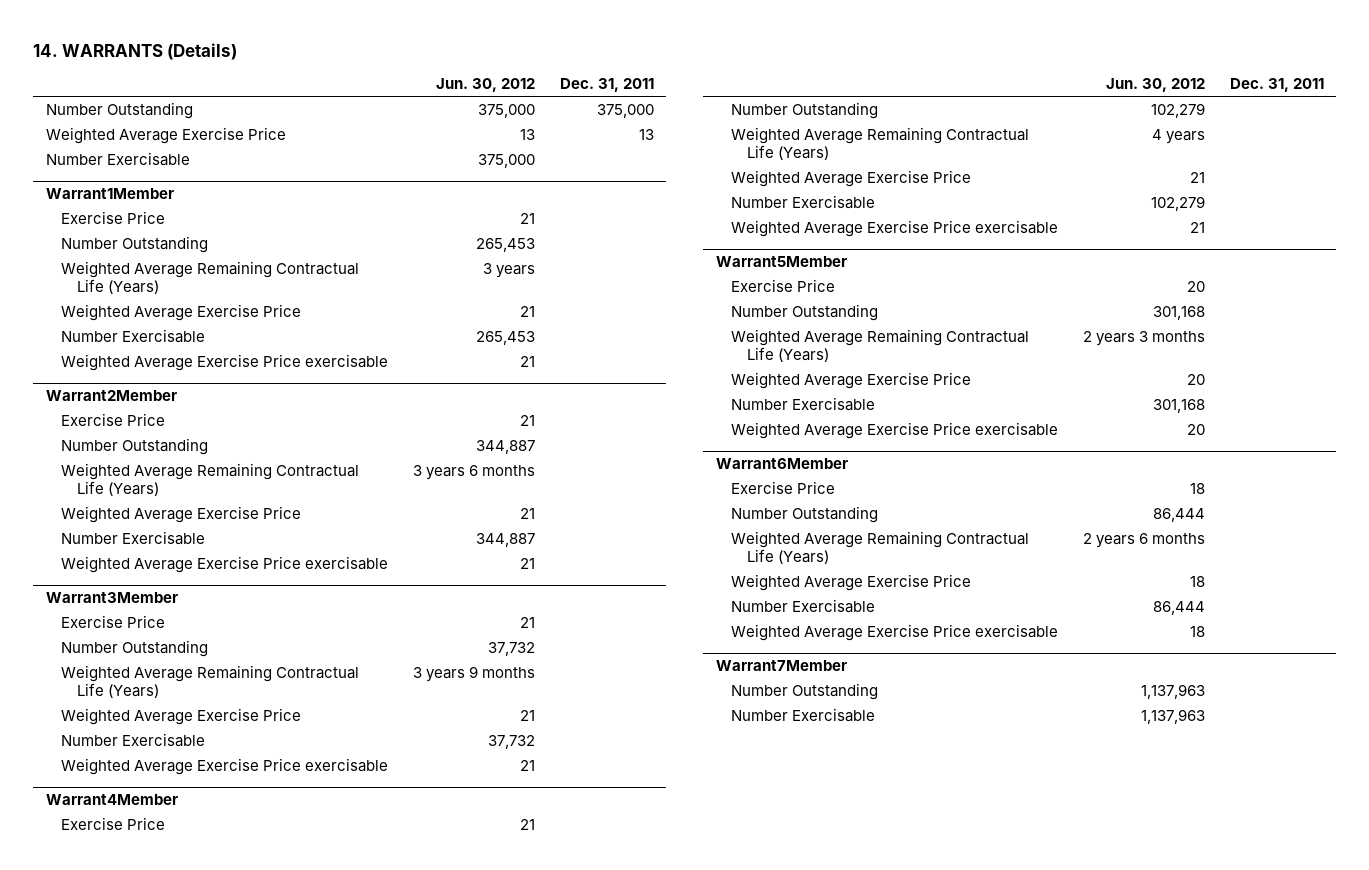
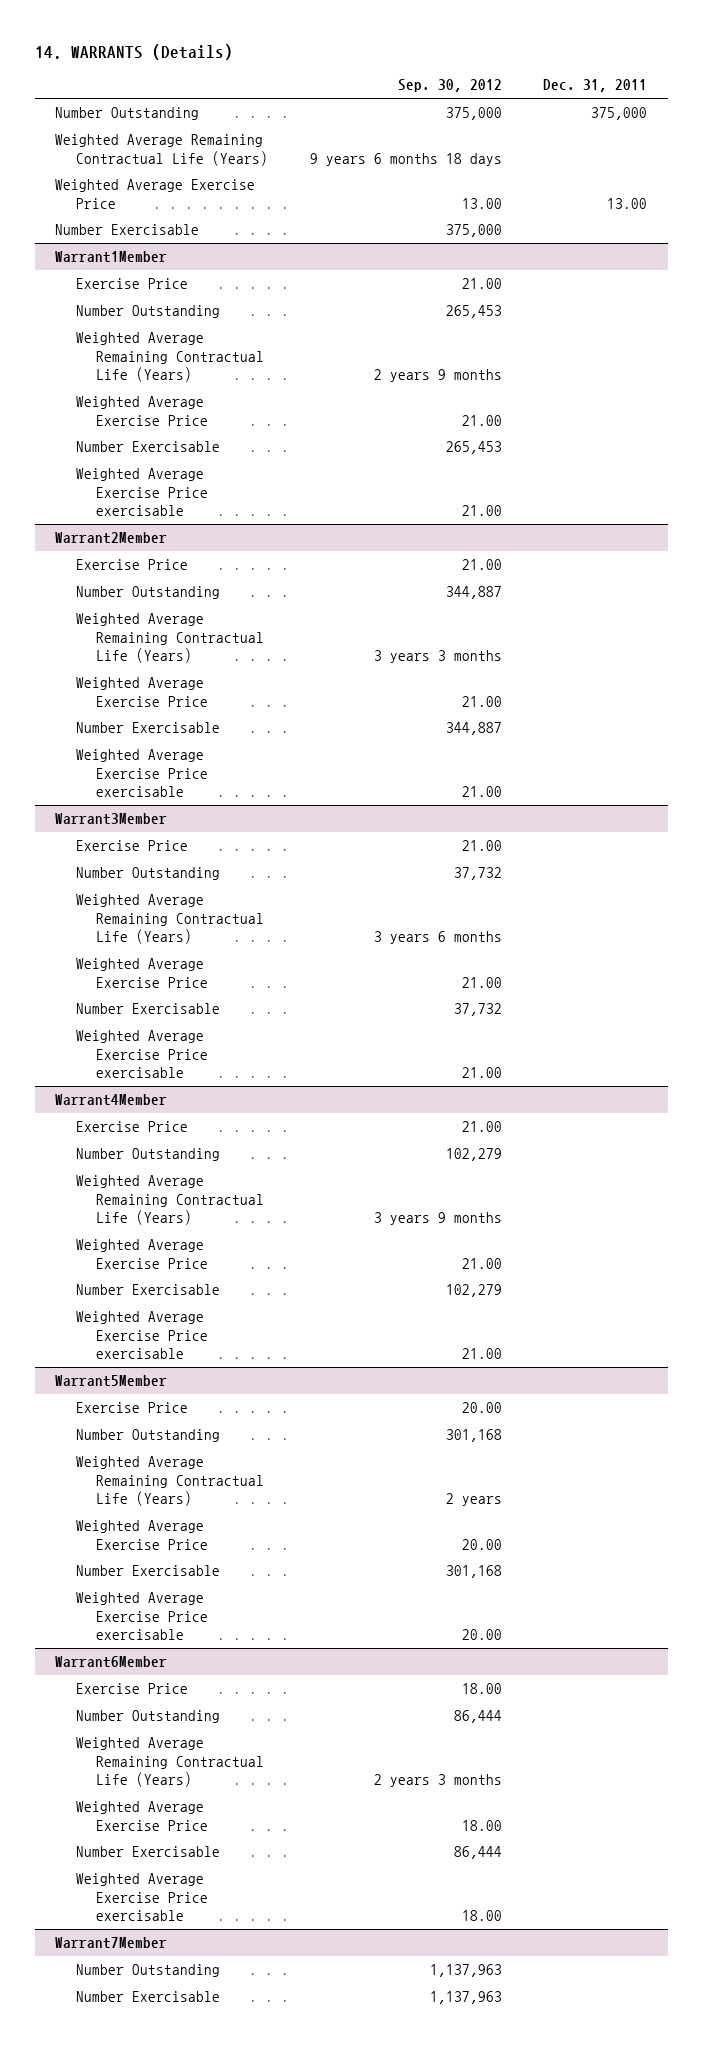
- | Jun. 30, 2012 | Dec. 31, 2011
+ | Sep. 30, 2012 | Dec. 31, 2011
- Weighted Average Exercise Price | 13 | 13
+ Weighted Average Remaining Contractual Life (Years) | 9 years 6 months 18 days |
+ Weighted Average Exercise Price | 13.00 | 13.00

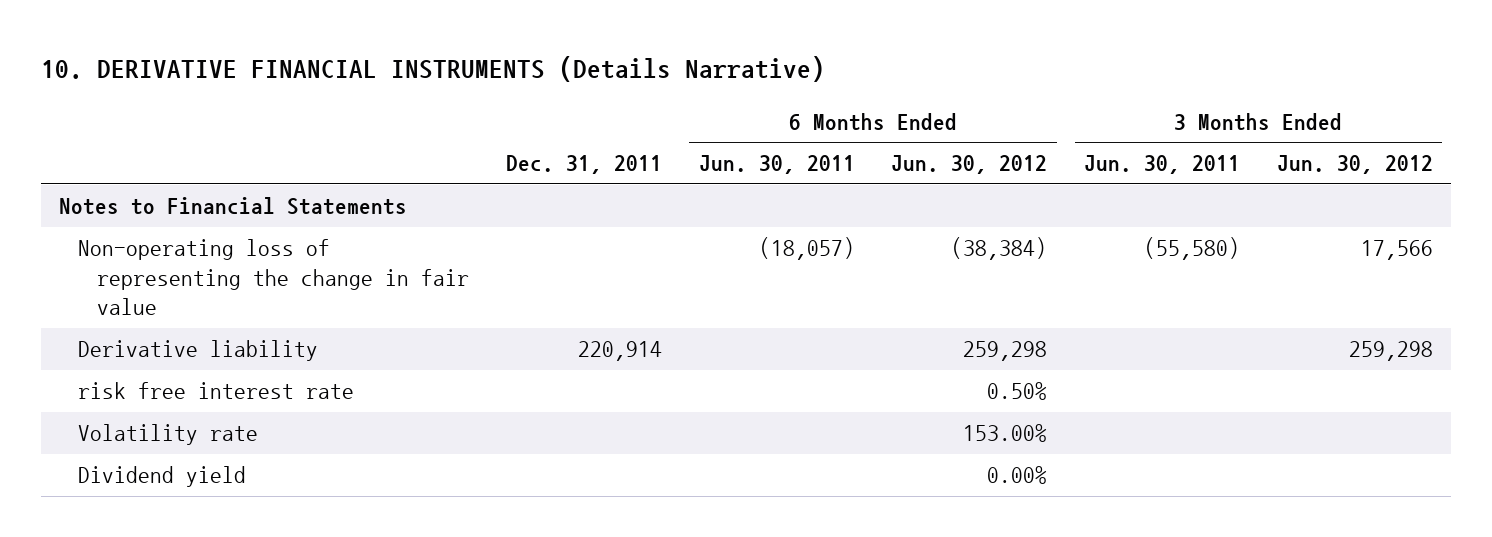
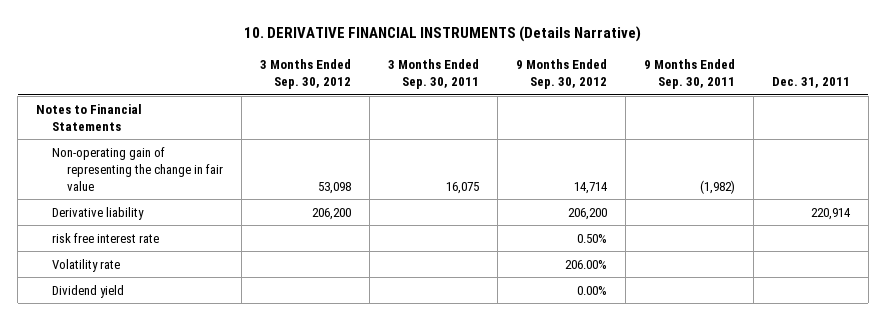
- | Dec. 31, 2011 | 6 Months Ended Jun. 30, 2011 | 6 Months Ended Jun. 30, 2012 | 3 Months Ended Jun. 30, 2011 | 3 Months Ended Jun. 30, 2012
+ | 3 Months Ended Sep. 30, 2012 | 3 Months Ended Sep. 30, 2011 | 9 Months Ended Sep. 30, 2012 | 9 Months Ended Sep. 30, 2011 | Dec. 31, 2011
- Non-operating loss of representing the change in fair value | | (18,057) | (38,384) | (55,580) | 17,566
+ Non-operating gain of representing the change in fair value | 53,098 | 16,075 | 14,714 | (1,982) |

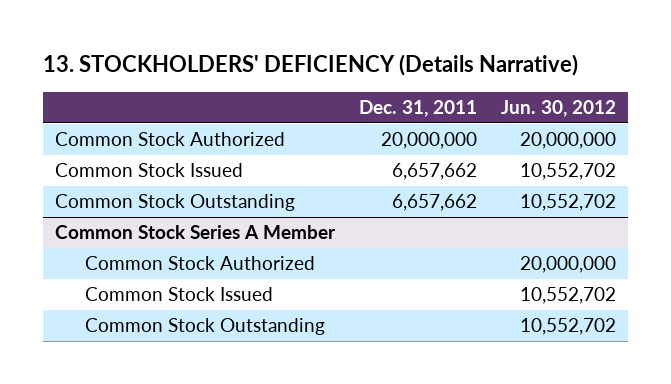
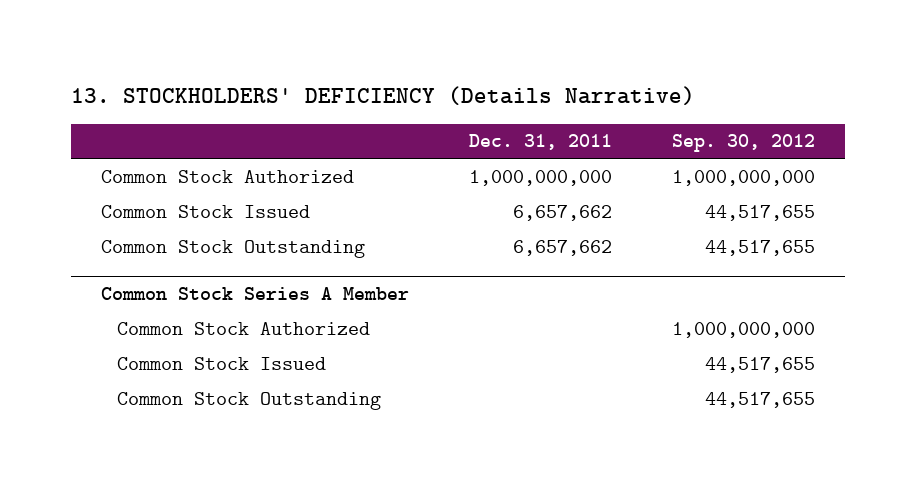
- | Dec. 31, 2011 | Jun. 30, 2012
+ | Dec. 31, 2011 | Sep. 30, 2012
- Common Stock Authorized | 20,000,000 | 20,000,000
+ Common Stock Authorized | 1,000,000,000 | 1,000,000,000

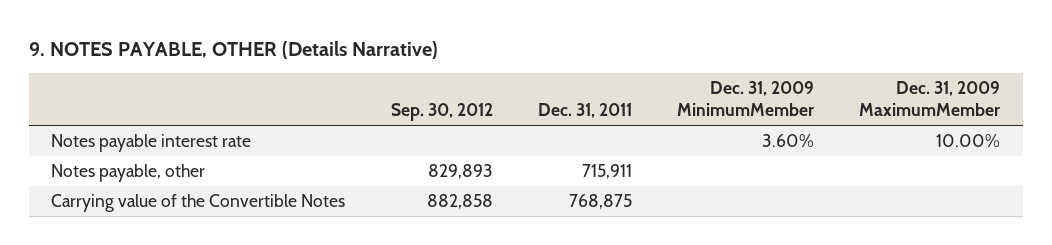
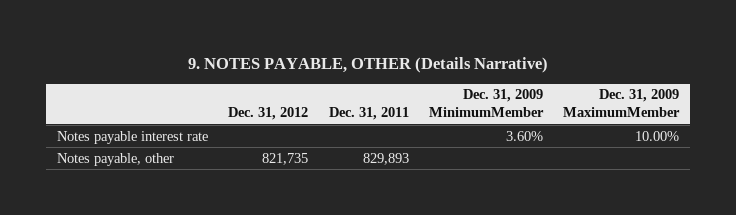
- | Sep. 30, 2012 | Dec. 31, 2011 | Dec. 31, 2009 MinimumMember | Dec. 31, 2009 MaximumMember
+ | Dec. 31, 2012 | Dec. 31, 2011 | Dec. 31, 2009 MinimumMember | Dec. 31, 2009 MaximumMember
- Notes payable, other | 829,893 | 715,911 | |
- Carrying value of the Convertible Notes | 882,858 | 768,875 | |
+ Notes payable, other | 821,735 | 829,893 | |

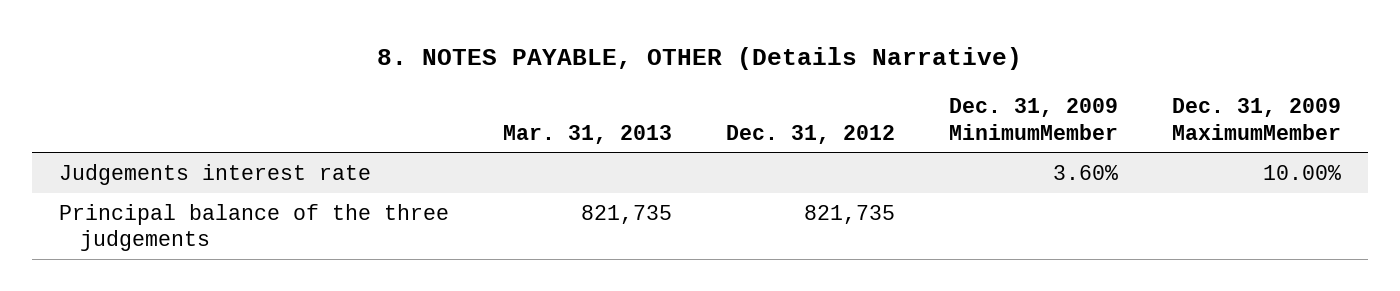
- 9. NOTES PAYABLE, OTHER (Details Narrative)
+ 8. NOTES PAYABLE, OTHER (Details Narrative)
- | Dec. 31, 2012 | Dec. 31, 2011 | Dec. 31, 2009 MinimumMember | Dec. 31, 2009 MaximumMember
+ | Mar. 31, 2013 | Dec. 31, 2012 | Dec. 31, 2009 MinimumMember | Dec. 31, 2009 MaximumMember
- Notes payable interest rate | | | 3.60% | 10.00%
- Notes payable, other | 821,735 | 829,893 | |
+ Judgements interest rate | | | 3.60% | 10.00%
+ Principal balance of the three judgements | 821,735 | 821,735 | |

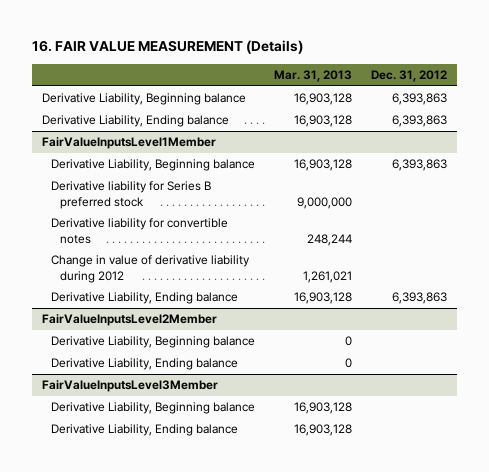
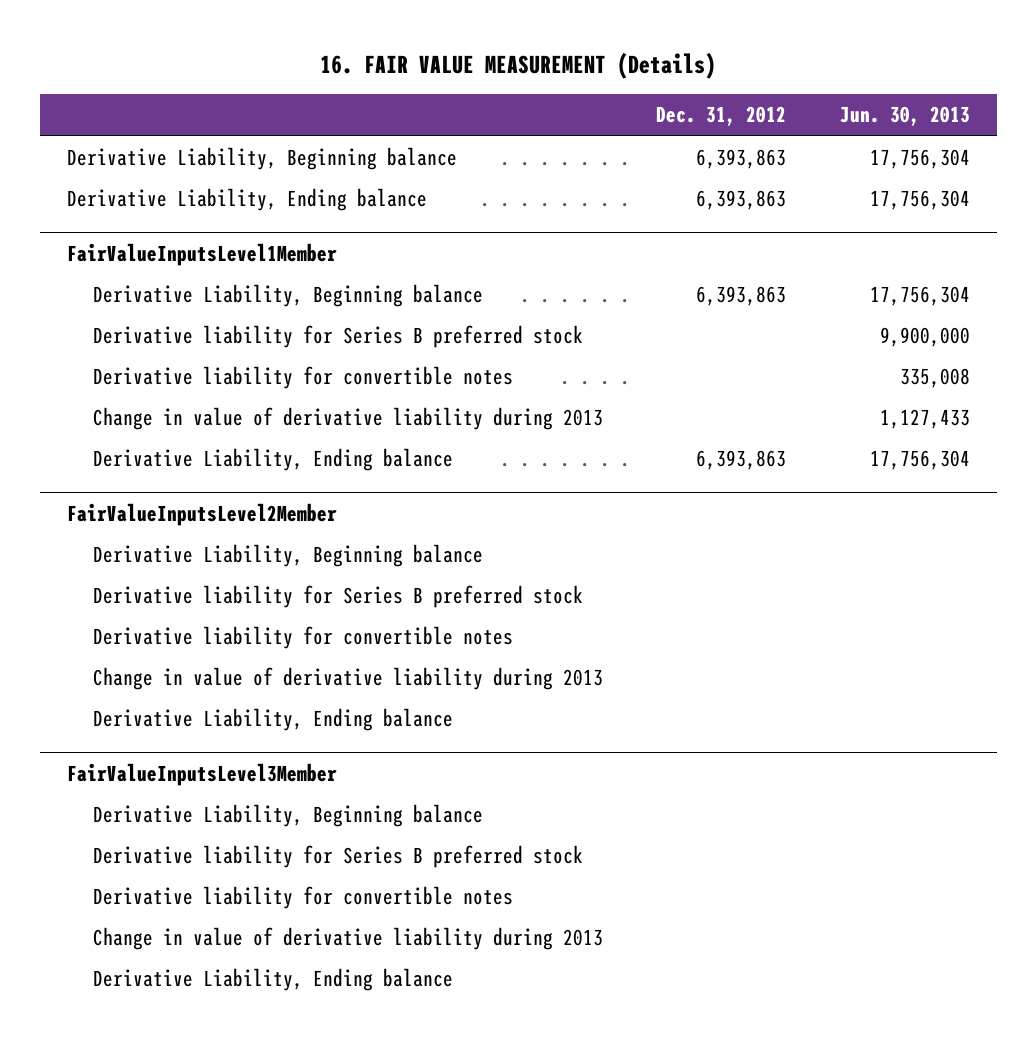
- | Mar. 31, 2013 | Dec. 31, 2012
+ | Dec. 31, 2012 | Jun. 30, 2013
@ FairValueInputsLevel1Member
- Change in value of derivative liability during 2012 | 1,261,021 |
+ Change in value of derivative liability during 2013 | | 1,127,433
@ FairValueInputsLevel2Member
+ Derivative liability for Series B preferred stock
+ Derivative liability for convertible notes
+ Change in value of derivative liability during 2013
@ FairValueInputsLevel3Member
+ Derivative liability for Series B preferred stock
+ Derivative liability for convertible notes
+ Change in value of derivative liability during 2013

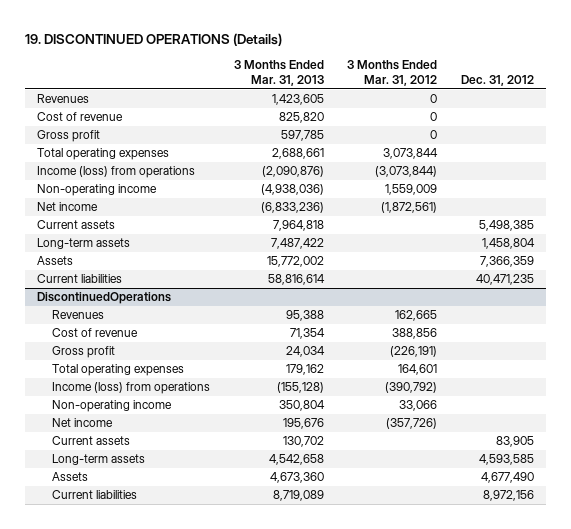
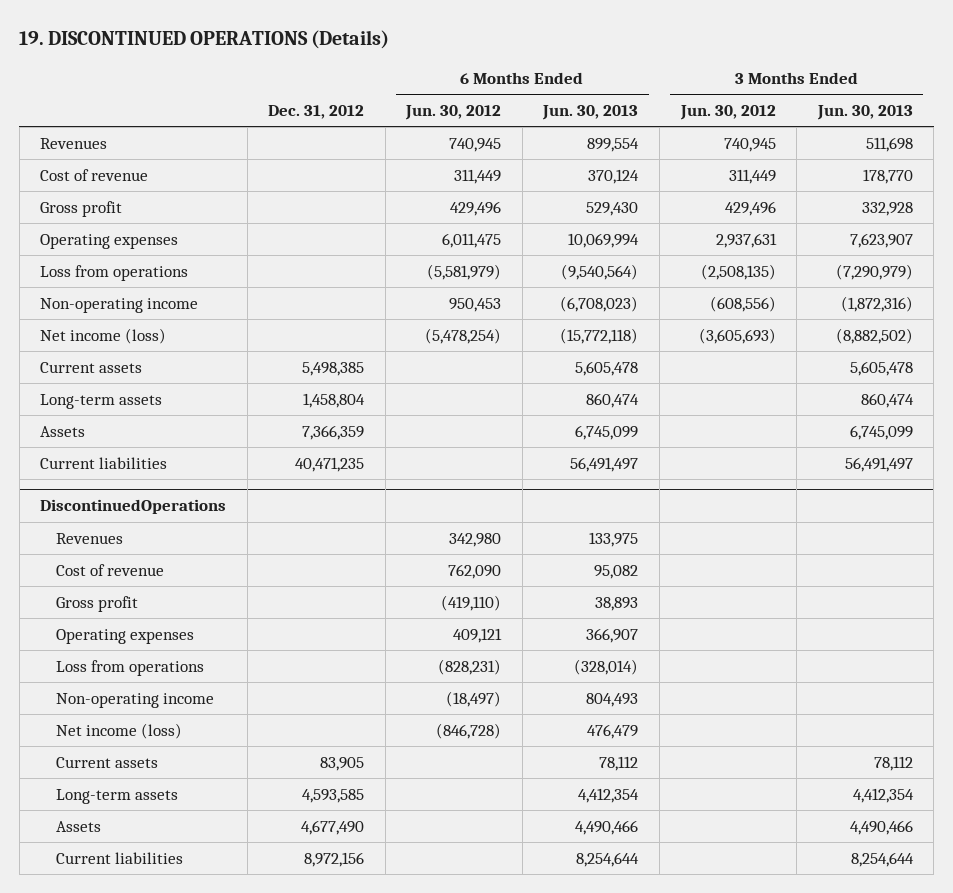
- | 3 Months Ended Mar. 31, 2013 | 3 Months Ended Mar. 31, 2012 | Dec. 31, 2012
+ | Dec. 31, 2012 | 6 Months Ended Jun. 30, 2012 | 6 Months Ended Jun. 30, 2013 | 3 Months Ended Jun. 30, 2012 | 3 Months Ended Jun. 30, 2013
- Total operating expenses | 2,688,661 | 3,073,844 |
- Income (loss) from operations | (2,090,876) | (3,073,844) |
+ Operating expenses | | 6,011,475 | 10,069,994 | 2,937,631 | 7,623,907
+ Loss from operations | | (5,581,979) | (9,540,564) | (2,508,135) | (7,290,979)
- Net income | (6,833,236) | (1,872,561) |
+ Net income (loss) | | (5,478,254) | (15,772,118) | (3,605,693) | (8,882,502)
@ DiscontinuedOperations
- Total operating expenses | 179,162 | 164,601 |
- Income (loss) from operations | (155,128) | (390,792) |
+ Operating expenses | | 409,121 | 366,907 | |
+ Loss from operations | | (828,231) | (328,014) | |
- Net income | 195,676 | (357,726) |
+ Net income (loss) | | (846,728) | 476,479 | |

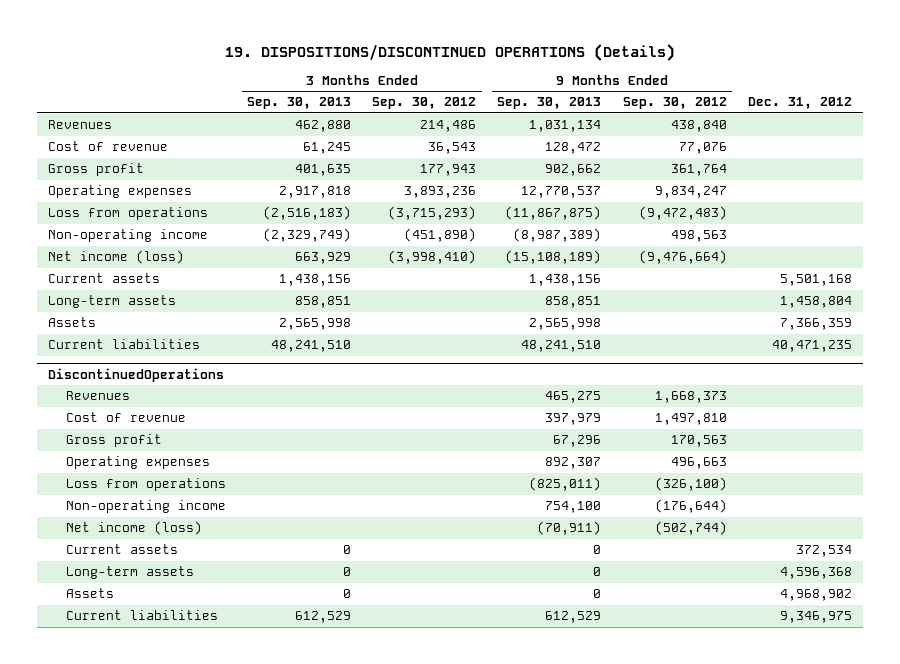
- 19. DISCONTINUED OPERATIONS (Details)
+ 19. DISPOSITIONS/DISCONTINUED OPERATIONS (Details)
- | Dec. 31, 2012 | 6 Months Ended Jun. 30, 2012 | 6 Months Ended Jun. 30, 2013 | 3 Months Ended Jun. 30, 2012 | 3 Months Ended Jun. 30, 2013
+ | 3 Months Ended Sep. 30, 2013 | 3 Months Ended Sep. 30, 2012 | 9 Months Ended Sep. 30, 2013 | 9 Months Ended Sep. 30, 2012 | Dec. 31, 2012
- Current assets | 5,498,385 | | 5,605,478 | | 5,605,478
+ Current assets | 1,438,156 | | 1,438,156 | | 5,501,168
@ DiscontinuedOperations
- Current assets | 83,905 | | 78,112 | | 78,112
- Long-term assets | 4,593,585 | | 4,412,354 | | 4,412,354
- Assets | 4,677,490 | | 4,490,466 | | 4,490,466
- Current liabilities | 8,972,156 | | 8,254,644 | | 8,254,644
+ Current assets | 0 | | 0 | | 372,534
+ Long-term assets | 0 | | 0 | | 4,596,368
+ Assets | 0 | | 0 | | 4,968,902
+ Current liabilities | 612,529 | | 612,529 | | 9,346,975

